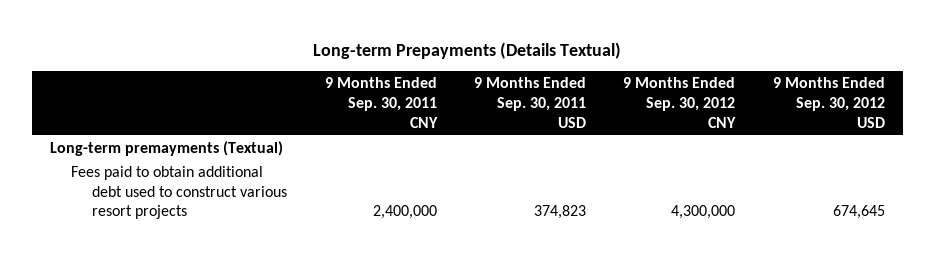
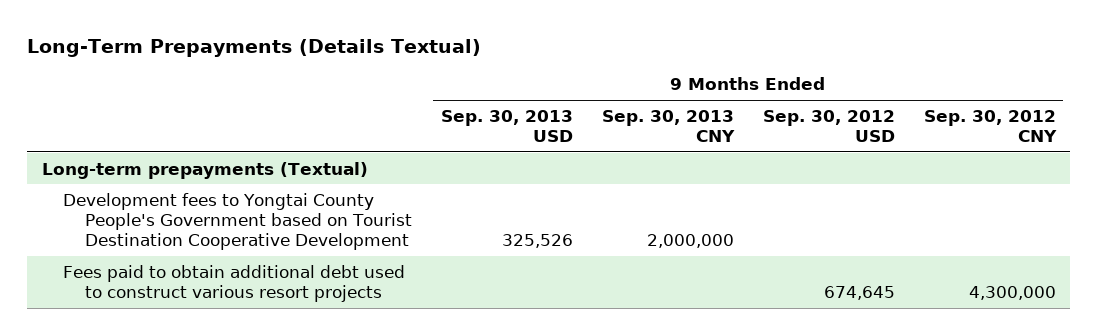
- Long-term Prepayments (Details Textual)
+ Long-Term Prepayments (Details Textual)
- | 9 Months Ended Sep. 30, 2011 CNY | 9 Months Ended Sep. 30, 2011 USD | 9 Months Ended Sep. 30, 2012 CNY | 9 Months Ended Sep. 30, 2012 USD
+ | 9 Months Ended Sep. 30, 2013 USD | 9 Months Ended Sep. 30, 2013 CNY | 9 Months Ended Sep. 30, 2012 USD | 9 Months Ended Sep. 30, 2012 CNY
- Long-term premayments (Textual)
+ Long-term prepayments (Textual)
+ Development fees to Yongtai County People's Government based on Tourist Destination Cooperative Development | 325,526 | 2,000,000 | |

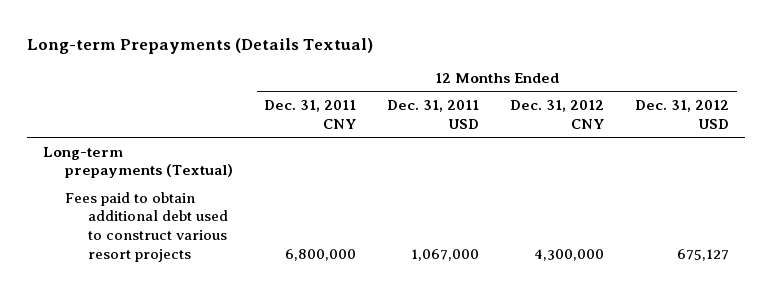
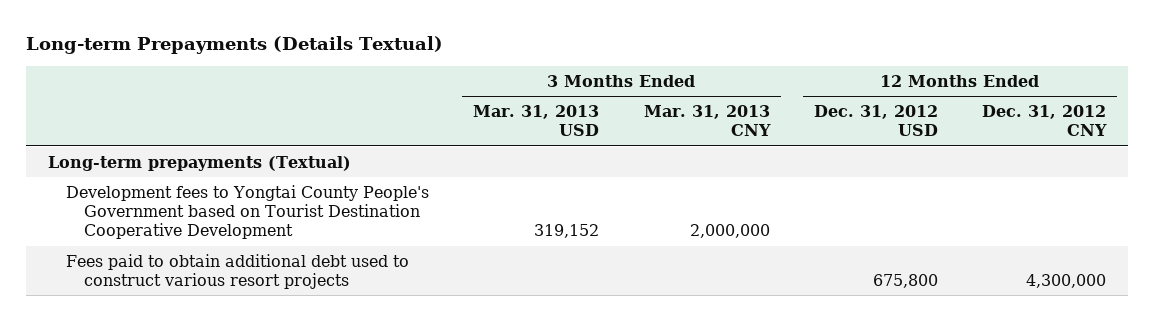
- | 12 Months Ended Dec. 31, 2011 CNY | 12 Months Ended Dec. 31, 2011 USD | 12 Months Ended Dec. 31, 2012 CNY | 12 Months Ended Dec. 31, 2012 USD
+ | 3 Months Ended Mar. 31, 2013 USD | 3 Months Ended Mar. 31, 2013 CNY | 12 Months Ended Dec. 31, 2012 USD | 12 Months Ended Dec. 31, 2012 CNY
- Fees paid to obtain additional debt used to construct various resort projects | 6,800,000 | 1,067,000 | 4,300,000 | 675,127
+ Development fees to Yongtai County People's Government based on Tourist Destination Cooperative Development | 319,152 | 2,000,000 | |
+ Fees paid to obtain additional debt used to construct various resort projects | | | 675,800 | 4,300,000

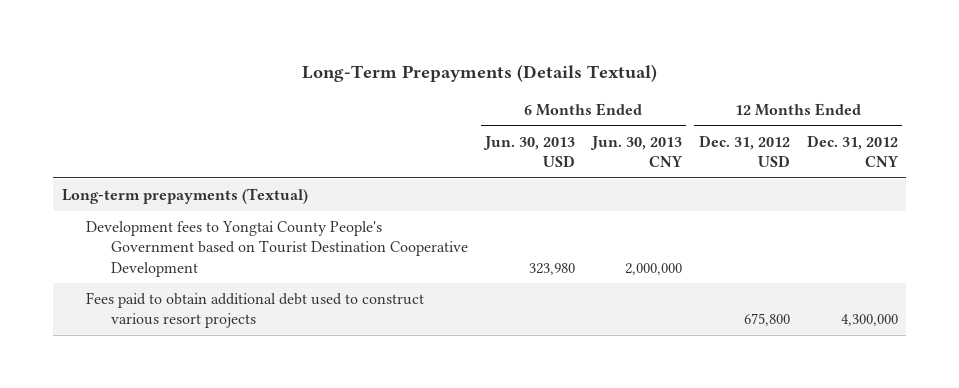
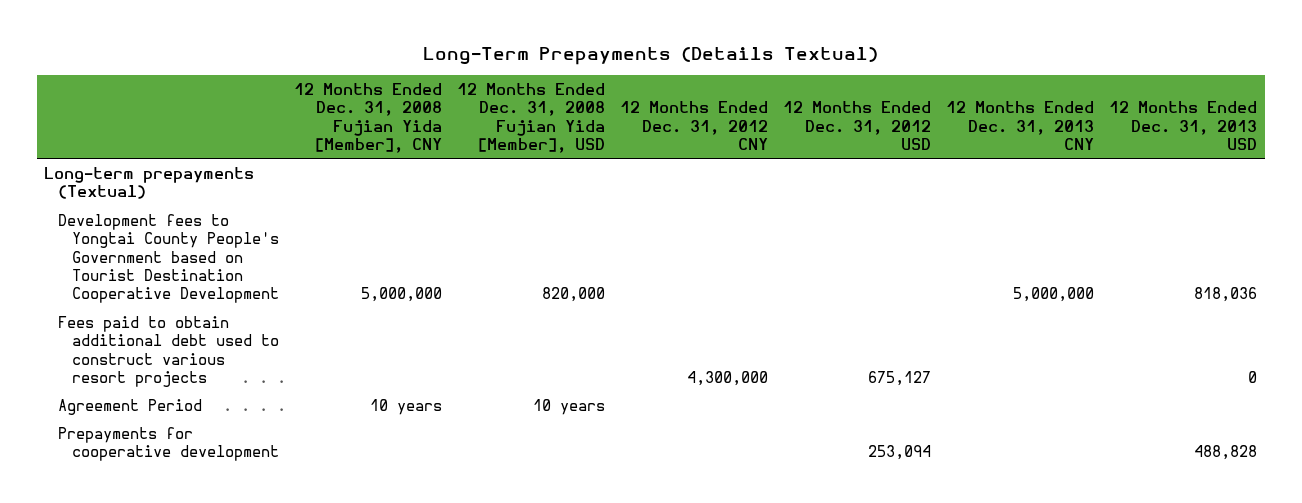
- | 6 Months Ended Jun. 30, 2013 USD | 6 Months Ended Jun. 30, 2013 CNY | 12 Months Ended Dec. 31, 2012 USD | 12 Months Ended Dec. 31, 2012 CNY
+ | 12 Months Ended Dec. 31, 2008 Fujian Yida [Member], CNY | 12 Months Ended Dec. 31, 2008 Fujian Yida [Member], USD | 12 Months Ended Dec. 31, 2012 CNY | 12 Months Ended Dec. 31, 2012 USD | 12 Months Ended Dec. 31, 2013 CNY | 12 Months Ended Dec. 31, 2013 USD
- Fees paid to obtain additional debt used to construct various resort projects | | | 675,800 | 4,300,000
+ Fees paid to obtain additional debt used to construct various resort projects | | | 4,300,000 | 675,127 | | 0
+ Agreement Period | 10 years | 10 years | | | |
+ Prepayments for cooperative development | | | | 253,094 | | 488,828

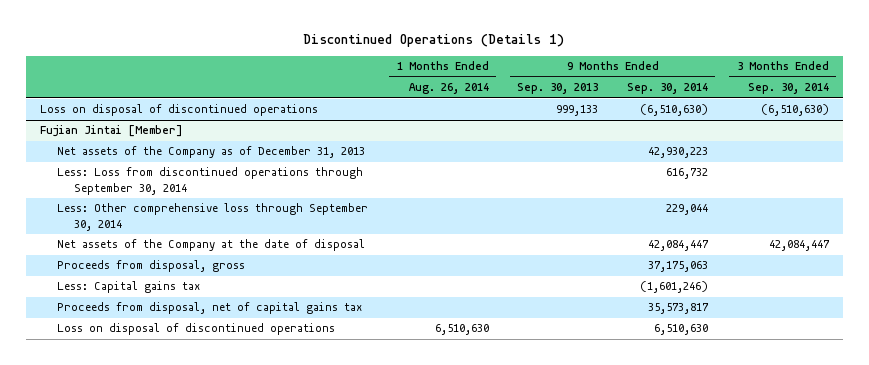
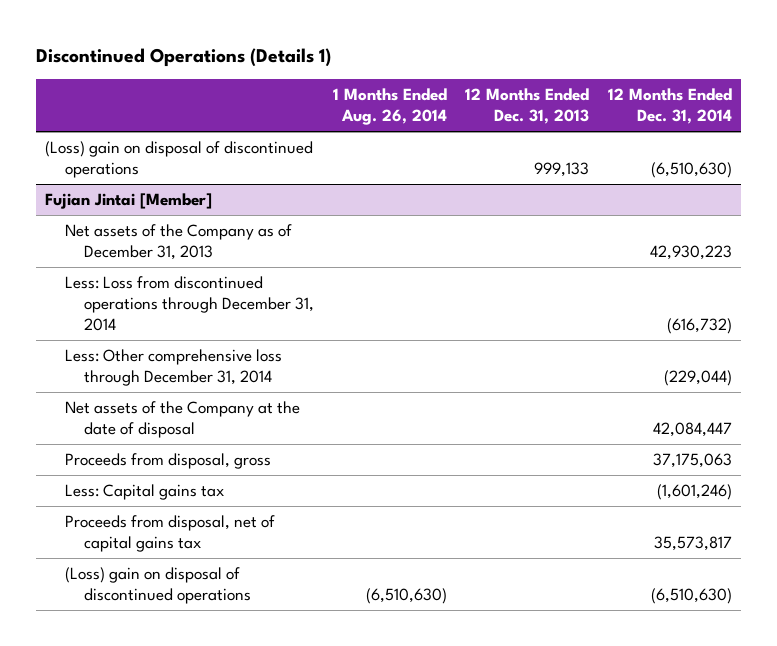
- | 1 Months Ended Aug. 26, 2014 | 9 Months Ended Sep. 30, 2013 | 9 Months Ended Sep. 30, 2014 | 3 Months Ended Sep. 30, 2014
+ | 1 Months Ended Aug. 26, 2014 | 12 Months Ended Dec. 31, 2013 | 12 Months Ended Dec. 31, 2014
- Loss on disposal of discontinued operations | | 999,133 | (6,510,630) | (6,510,630)
+ (Loss) gain on disposal of discontinued operations | | 999,133 | (6,510,630)
@ Fujian Jintai [Member]
- Less: Loss from discontinued operations through September 30, 2014 | | | 616,732 |
- Less: Other comprehensive loss through September 30, 2014 | | | 229,044 |
+ Less: Loss from discontinued operations through December 31, 2014 | | | (616,732)
+ Less: Other comprehensive loss through December 31, 2014 | | | (229,044)
- Loss on disposal of discontinued operations | 6,510,630 | | 6,510,630 |
+ (Loss) gain on disposal of discontinued operations | (6,510,630) | | (6,510,630)

